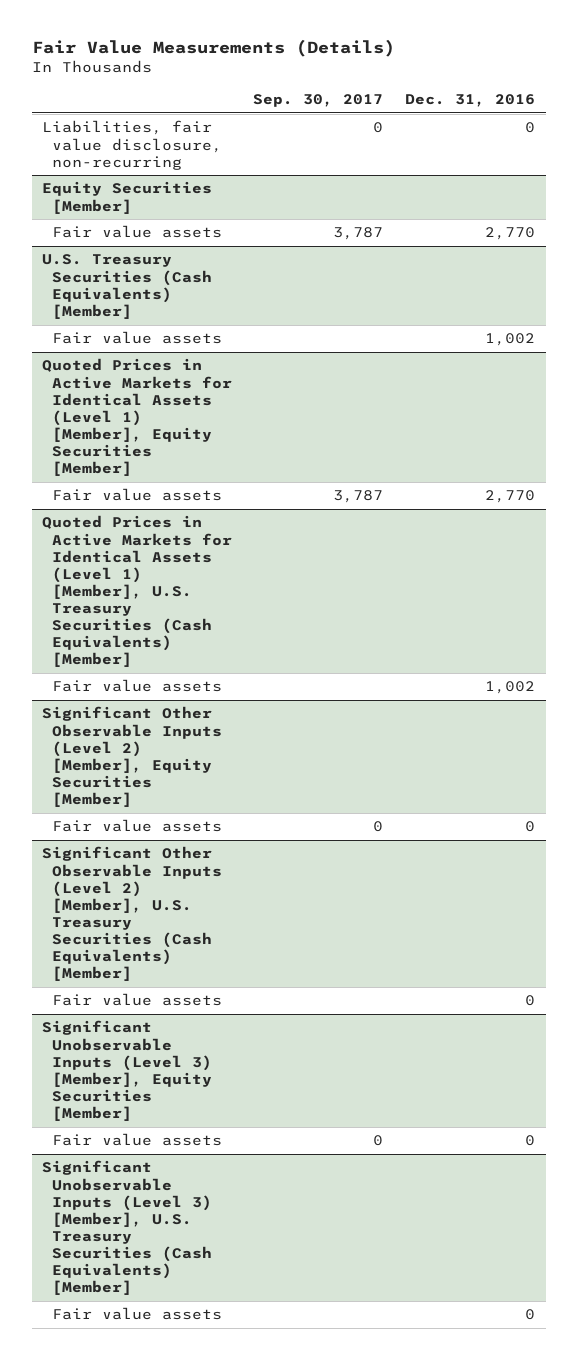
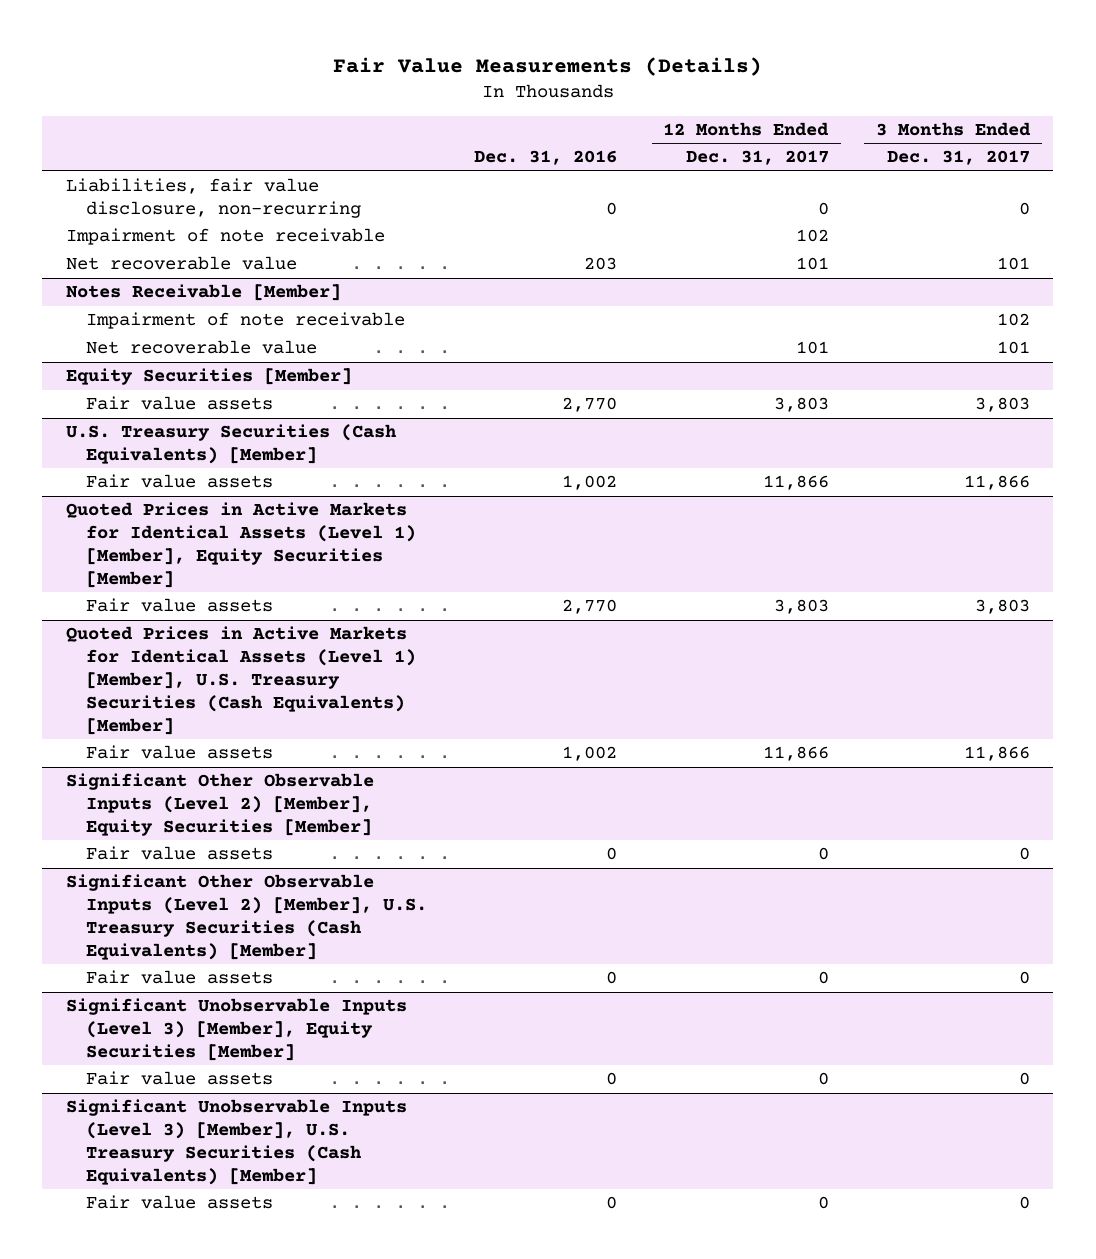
- | Sep. 30, 2017 | Dec. 31, 2016
+ | Dec. 31, 2016 | 12 Months Ended Dec. 31, 2017 | 3 Months Ended Dec. 31, 2017
+ Impairment of note receivable | | 102 |
+ Net recoverable value | 203 | 101 | 101
+ Notes Receivable [Member]
+ Impairment of note receivable | | | 102
+ Net recoverable value | | 101 | 101

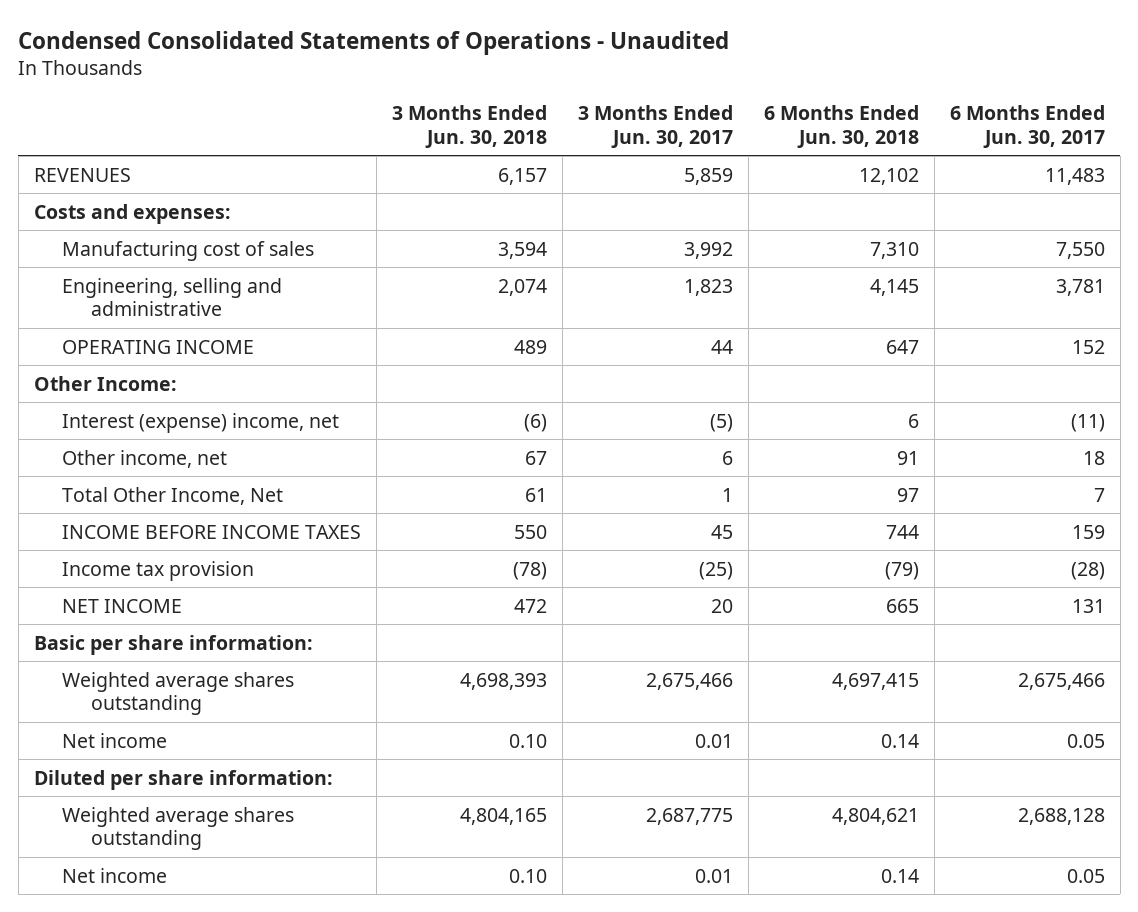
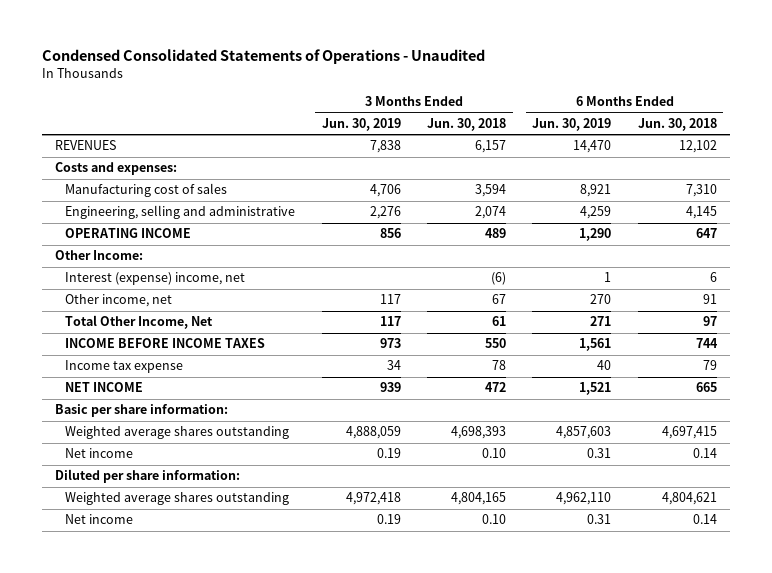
- | 3 Months Ended Jun. 30, 2018 | 3 Months Ended Jun. 30, 2017 | 6 Months Ended Jun. 30, 2018 | 6 Months Ended Jun. 30, 2017
+ | 3 Months Ended Jun. 30, 2019 | 3 Months Ended Jun. 30, 2018 | 6 Months Ended Jun. 30, 2019 | 6 Months Ended Jun. 30, 2018
- Income tax provision | (78) | (25) | (79) | (28)
+ Income tax expense | 34 | 78 | 40 | 79

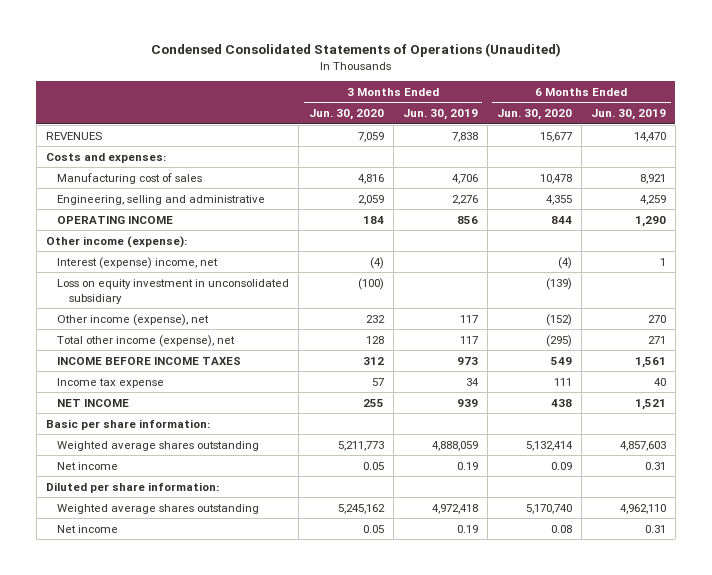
- Condensed Consolidated Statements of Operations - Unaudited
+ Condensed Consolidated Statements of Operations (Unaudited)
- | 3 Months Ended Jun. 30, 2019 | 3 Months Ended Jun. 30, 2018 | 6 Months Ended Jun. 30, 2019 | 6 Months Ended Jun. 30, 2018
+ | 3 Months Ended Jun. 30, 2020 | 3 Months Ended Jun. 30, 2019 | 6 Months Ended Jun. 30, 2020 | 6 Months Ended Jun. 30, 2019
- Other Income:
+ Other income (expense):
- Other income, net | 117 | 67 | 270 | 91
- Total Other Income, Net | 117 | 61 | 271 | 97
+ Loss on equity investment in unconsolidated subsidiary | (100) | | (139) |
+ Other income (expense), net | 232 | 117 | (152) | 270
+ Total other income (expense), net | 128 | 117 | (295) | 271

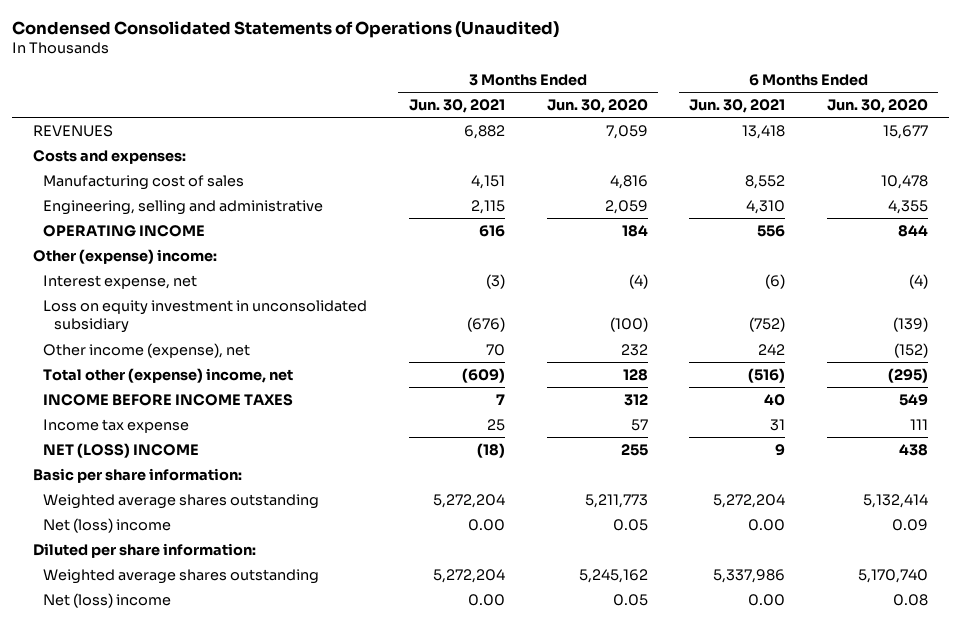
- | 3 Months Ended Jun. 30, 2020 | 3 Months Ended Jun. 30, 2019 | 6 Months Ended Jun. 30, 2020 | 6 Months Ended Jun. 30, 2019
+ | 3 Months Ended Jun. 30, 2021 | 3 Months Ended Jun. 30, 2020 | 6 Months Ended Jun. 30, 2021 | 6 Months Ended Jun. 30, 2020
- Other income (expense):
- Interest (expense) income, net | (4) | | (4) | 1
+ Other (expense) income:
+ Interest expense, net | (3) | (4) | (6) | (4)
- Total other income (expense), net | 128 | 117 | (295) | 271
+ Total other (expense) income, net | (609) | 128 | (516) | (295)
- NET INCOME | 255 | 939 | 438 | 1,521
+ NET (LOSS) INCOME | (18) | 255 | 9 | 438
- Net income | 0.05 | 0.19 | 0.09 | 0.31
+ Net (loss) income | 0.00 | 0.05 | 0.00 | 0.09
- Net income | 0.05 | 0.19 | 0.08 | 0.31
+ Net (loss) income | 0.00 | 0.05 | 0.00 | 0.08

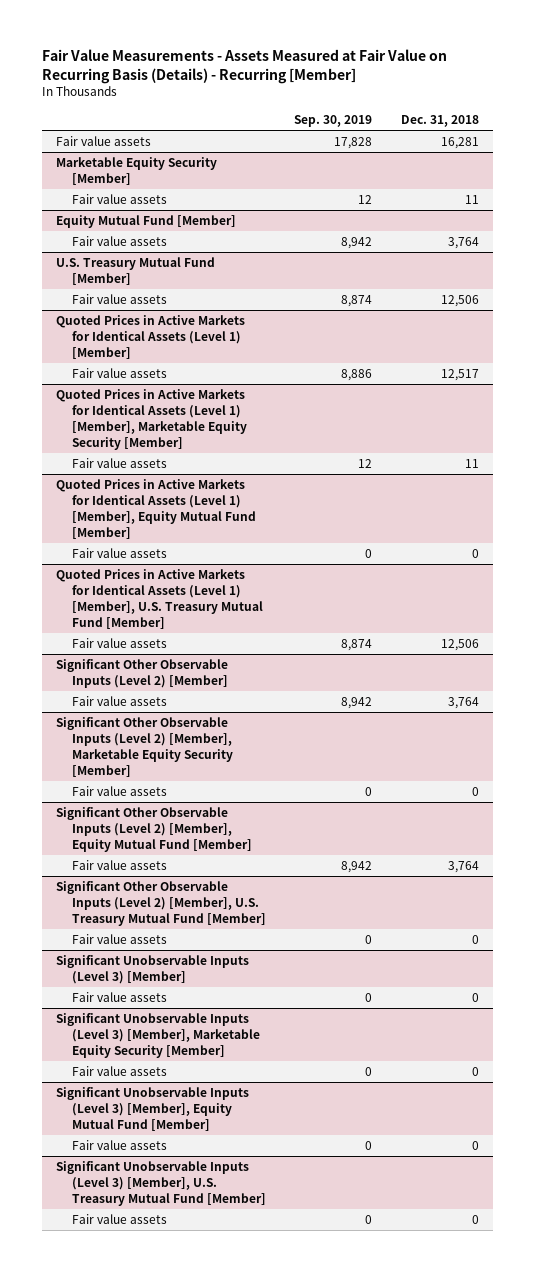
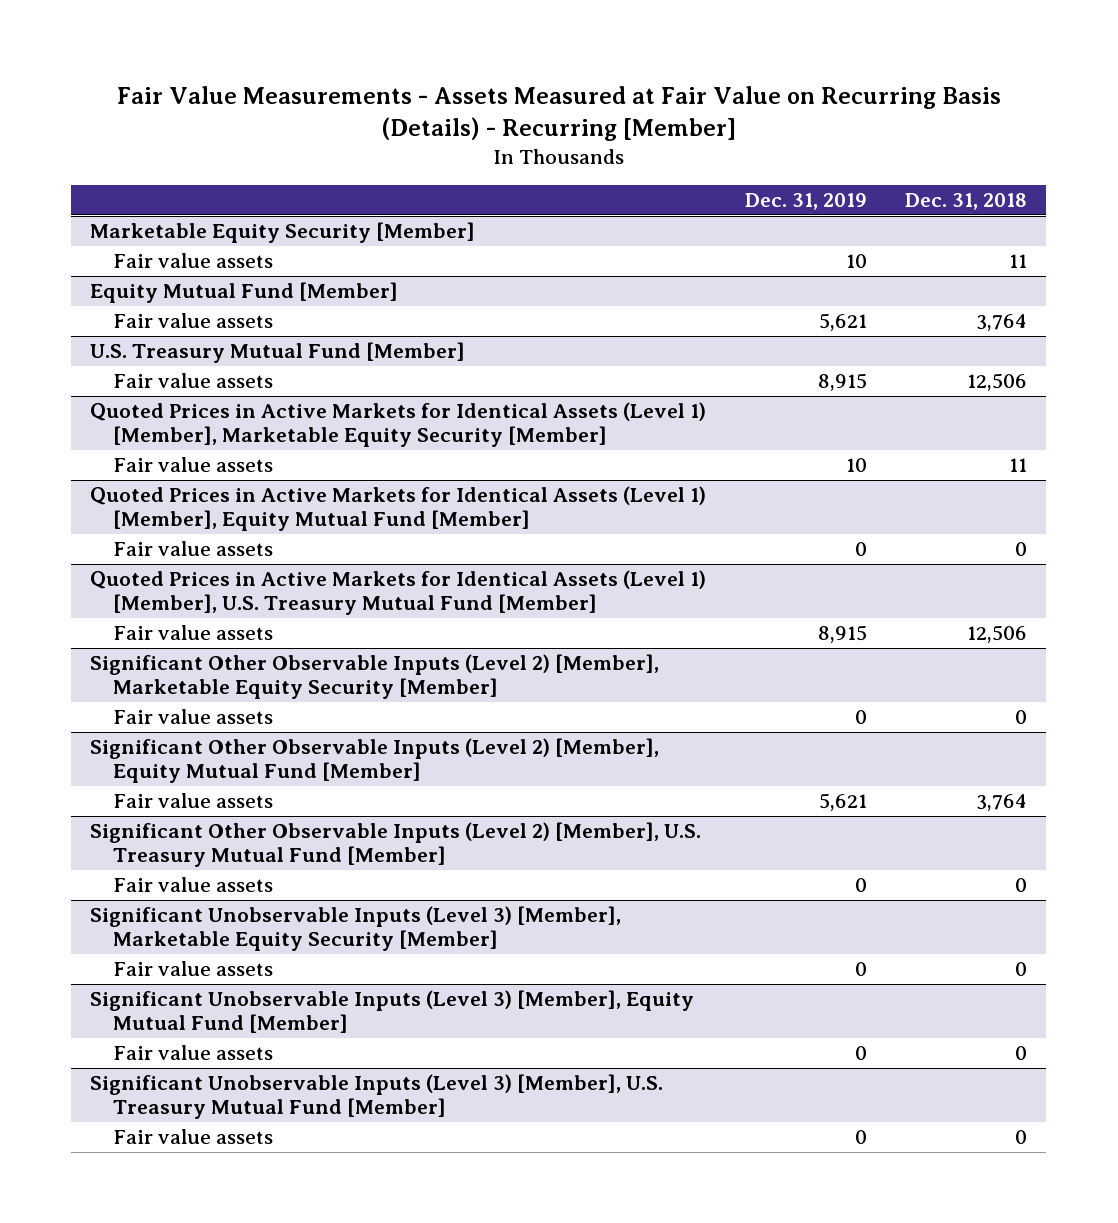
- | Sep. 30, 2019 | Dec. 31, 2018
+ | Dec. 31, 2019 | Dec. 31, 2018
- Fair value assets | 17,828 | 16,281
- Quoted Prices in Active Markets for Identical Assets (Level 1) [Member]
- Fair value assets | 8,886 | 12,517
- Significant Other Observable Inputs (Level 2) [Member]
- Fair value assets | 8,942 | 3,764
- Significant Unobservable Inputs (Level 3) [Member]
- Fair value assets | 0 | 0

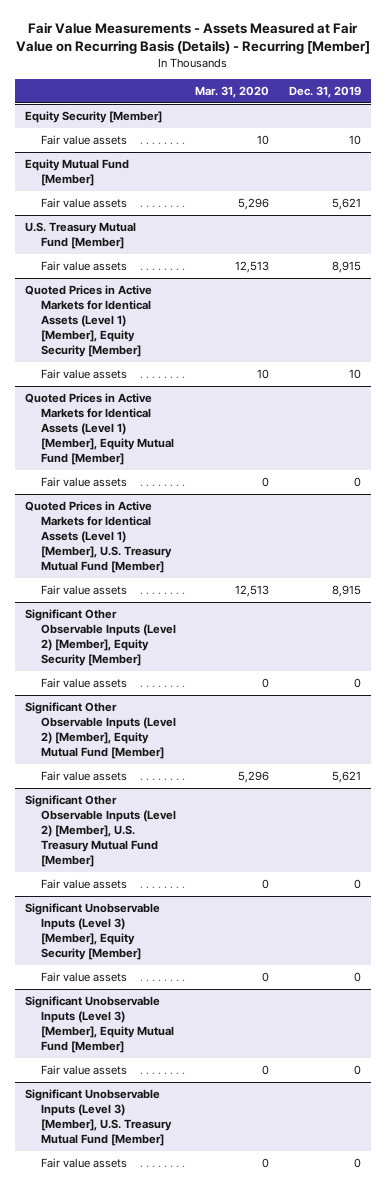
- | Dec. 31, 2019 | Dec. 31, 2018
+ | Mar. 31, 2020 | Dec. 31, 2019
- Marketable Equity Security [Member]
+ Equity Security [Member]
- Quoted Prices in Active Markets for Identical Assets (Level 1) [Member], Marketable Equity Security [Member]
+ Quoted Prices in Active Markets for Identical Assets (Level 1) [Member], Equity Security [Member]
- Significant Other Observable Inputs (Level 2) [Member], Marketable Equity Security [Member]
+ Significant Other Observable Inputs (Level 2) [Member], Equity Security [Member]
- Significant Unobservable Inputs (Level 3) [Member], Marketable Equity Security [Member]
+ Significant Unobservable Inputs (Level 3) [Member], Equity Security [Member]

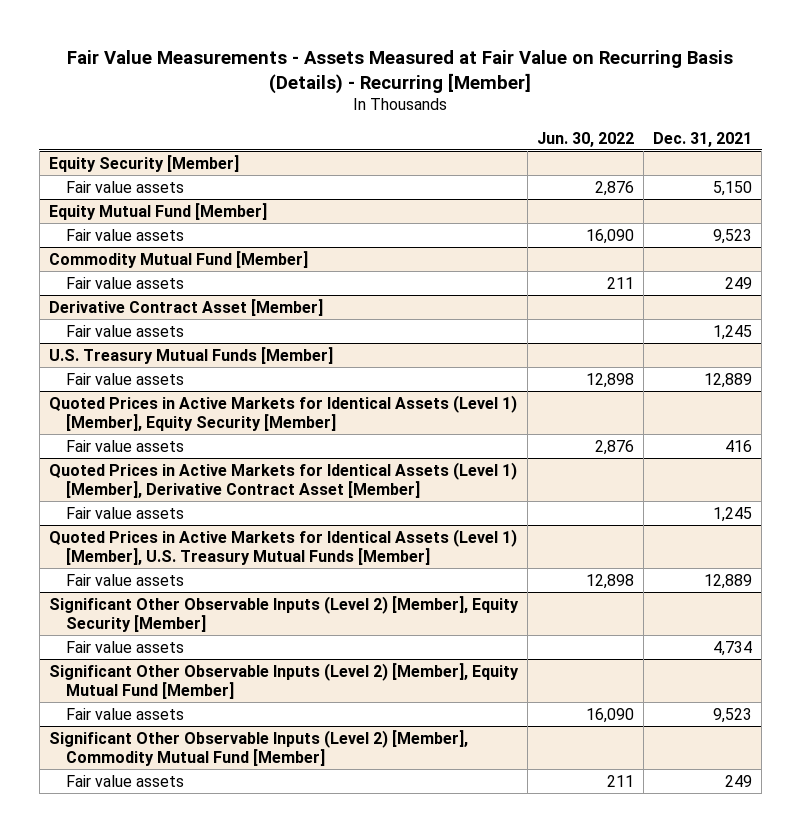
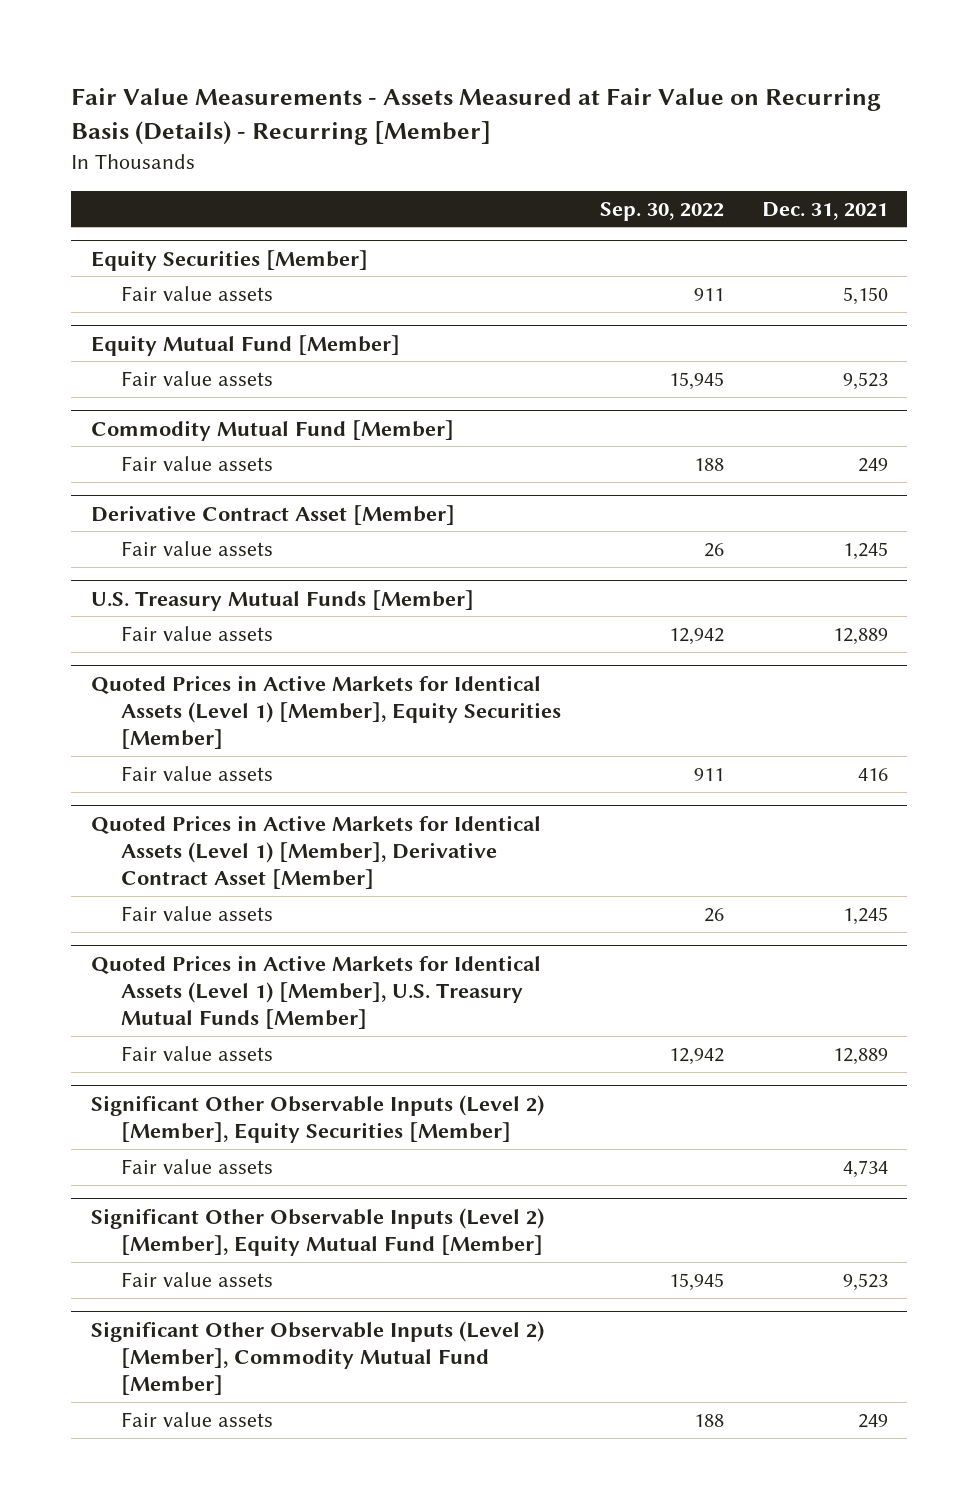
- | Jun. 30, 2022 | Dec. 31, 2021
+ | Sep. 30, 2022 | Dec. 31, 2021
- Equity Security [Member]
+ Equity Securities [Member]
- Quoted Prices in Active Markets for Identical Assets (Level 1) [Member], Equity Security [Member]
+ Quoted Prices in Active Markets for Identical Assets (Level 1) [Member], Equity Securities [Member]
- Significant Other Observable Inputs (Level 2) [Member], Equity Security [Member]
+ Significant Other Observable Inputs (Level 2) [Member], Equity Securities [Member]

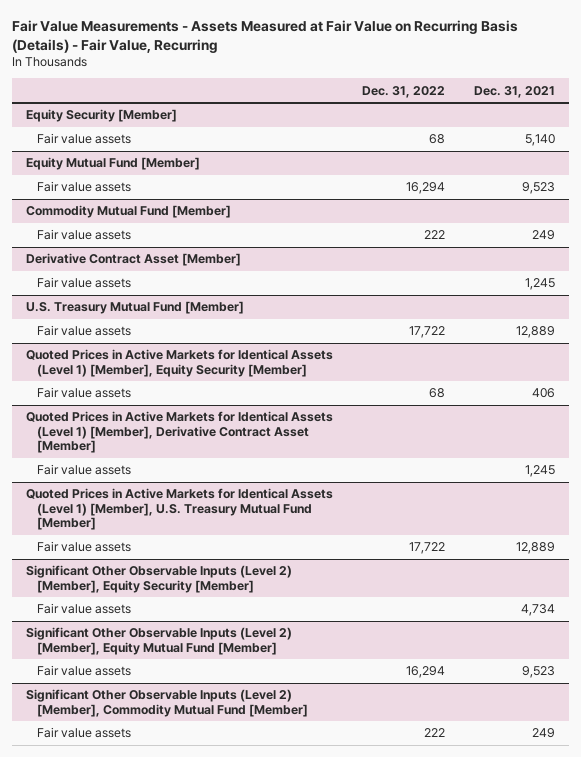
- Fair Value Measurements - Assets Measured at Fair Value on Recurring Basis (Details) - Recurring [Member]
+ Fair Value Measurements - Assets Measured at Fair Value on Recurring Basis (Details) - Fair Value, Recurring
- | Sep. 30, 2022 | Dec. 31, 2021
+ | Dec. 31, 2022 | Dec. 31, 2021
- Equity Securities [Member]
- Fair value assets | 911 | 5,150
+ Equity Security [Member]
+ Fair value assets | 68 | 5,140
- U.S. Treasury Mutual Funds [Member]
+ U.S. Treasury Mutual Fund [Member]
- Quoted Prices in Active Markets for Identical Assets (Level 1) [Member], Equity Securities [Member]
- Fair value assets | 911 | 416
+ Quoted Prices in Active Markets for Identical Assets (Level 1) [Member], Equity Security [Member]
+ Fair value assets | 68 | 406
- Quoted Prices in Active Markets for Identical Assets (Level 1) [Member], U.S. Treasury Mutual Funds [Member]
+ Quoted Prices in Active Markets for Identical Assets (Level 1) [Member], U.S. Treasury Mutual Fund [Member]
- Significant Other Observable Inputs (Level 2) [Member], Equity Securities [Member]
+ Significant Other Observable Inputs (Level 2) [Member], Equity Security [Member]

